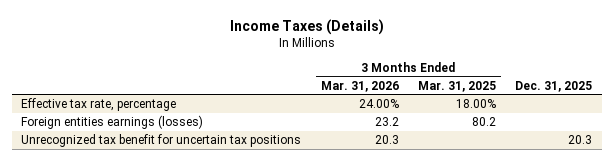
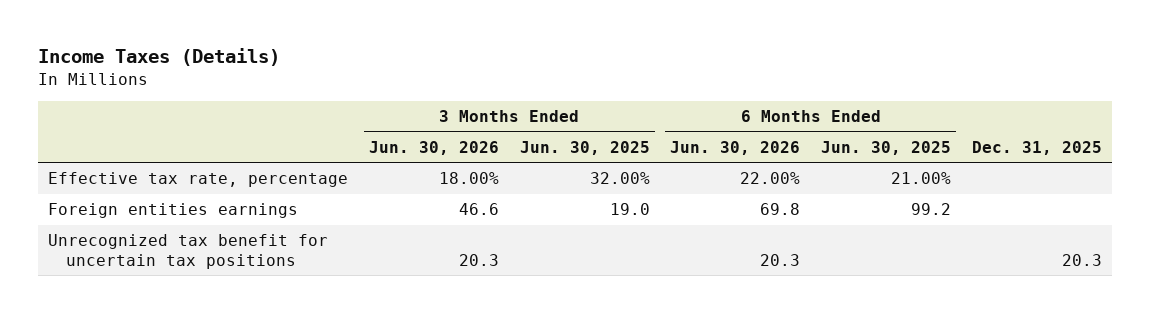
- | 3 Months Ended Mar. 31, 2026 | 3 Months Ended Mar. 31, 2025 | Dec. 31, 2025
+ | 3 Months Ended Jun. 30, 2026 | 3 Months Ended Jun. 30, 2025 | 6 Months Ended Jun. 30, 2026 | 6 Months Ended Jun. 30, 2025 | Dec. 31, 2025
- Foreign entities earnings (losses) | 23.2 | 80.2 |
+ Foreign entities earnings | 46.6 | 19.0 | 69.8 | 99.2 |

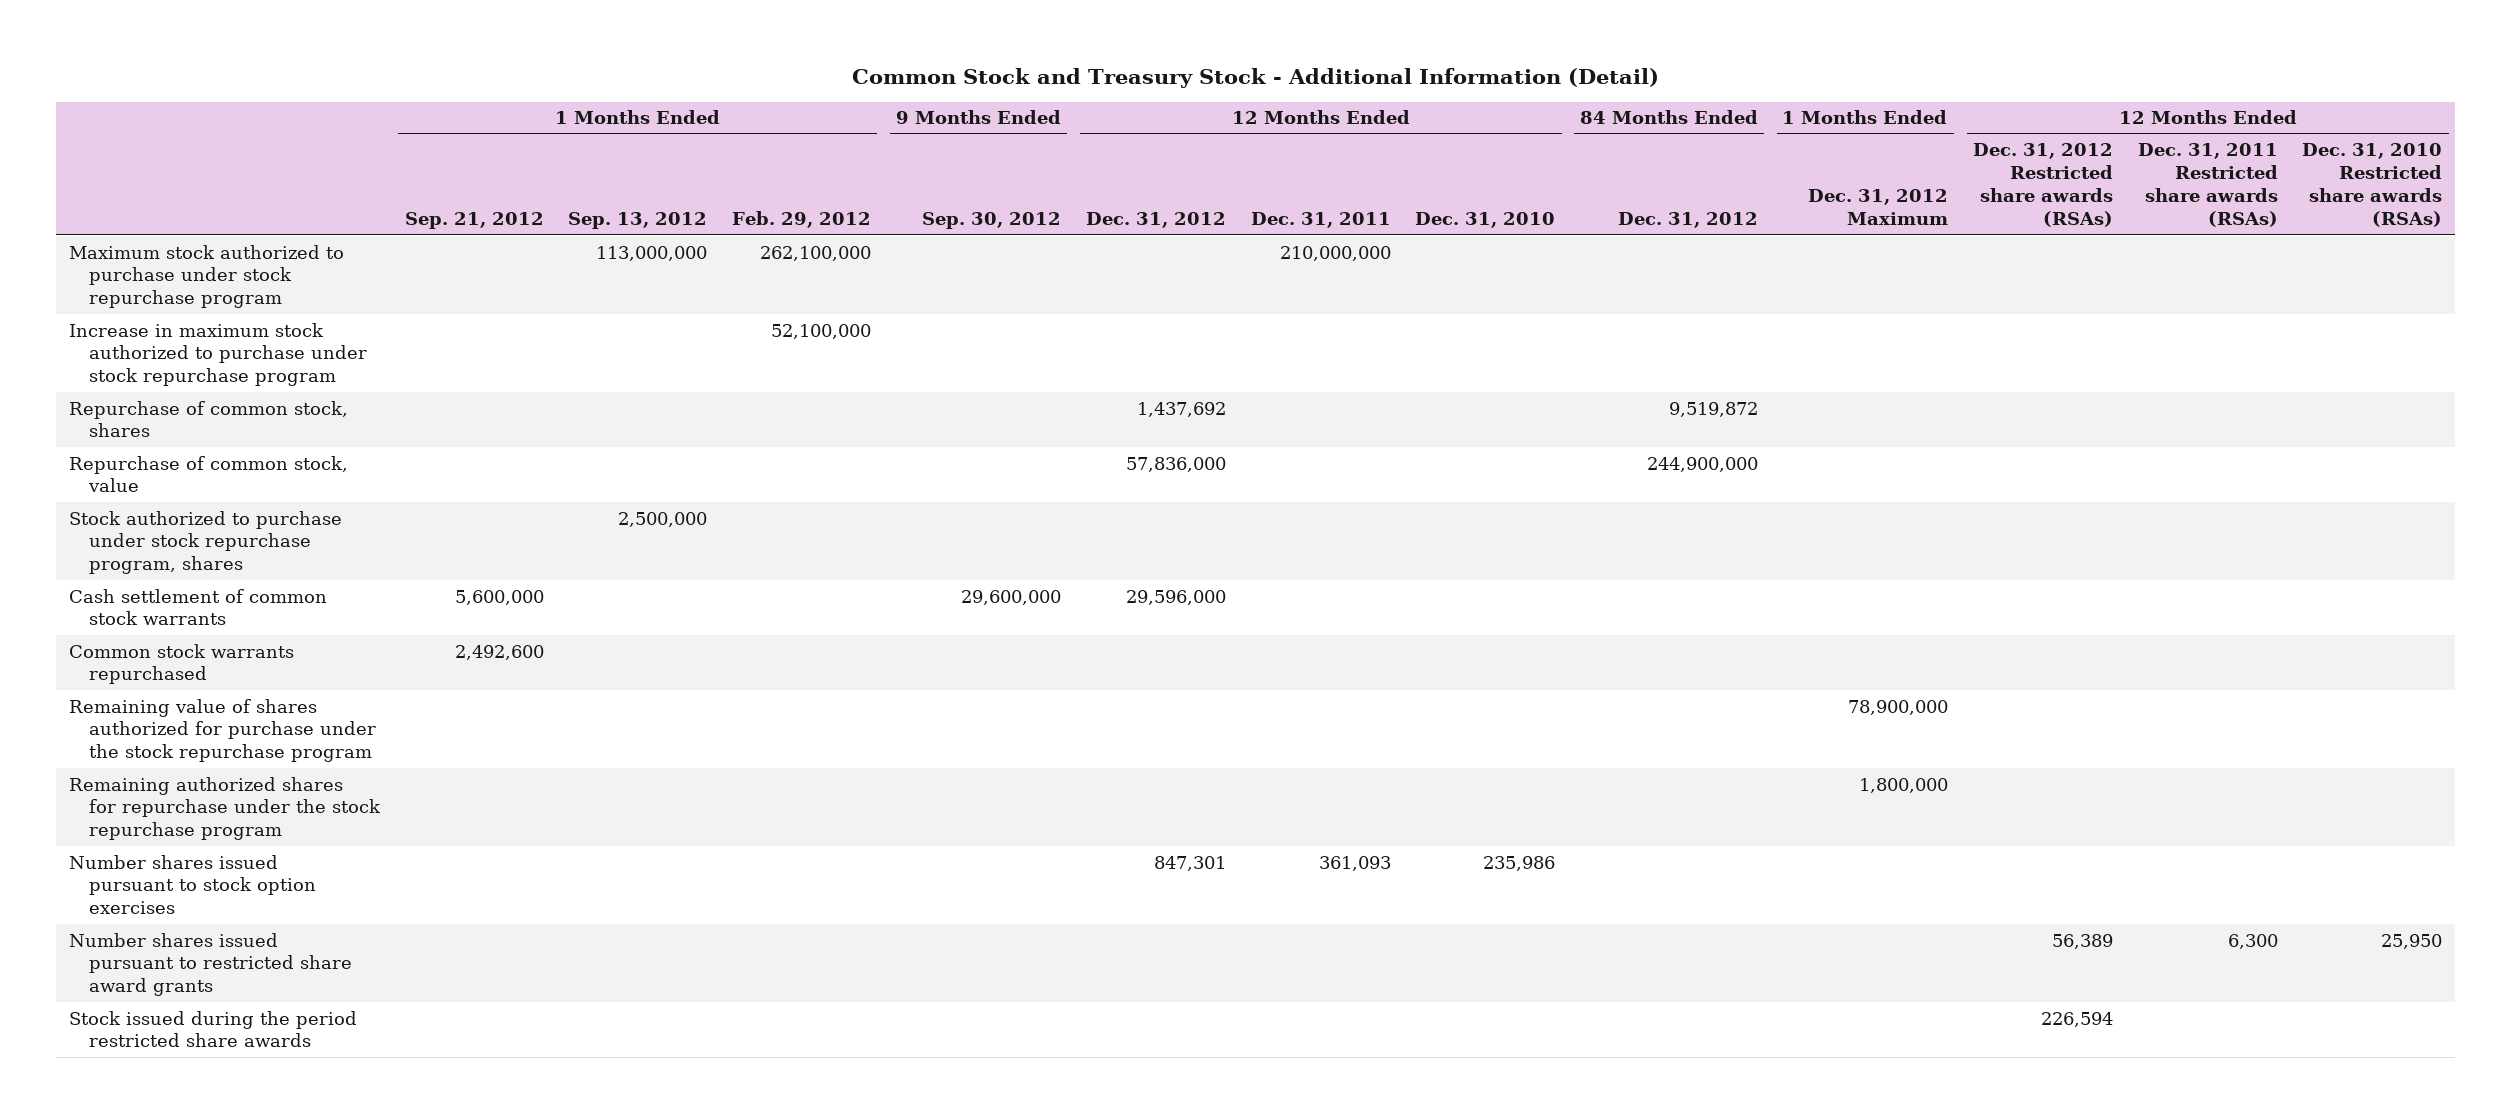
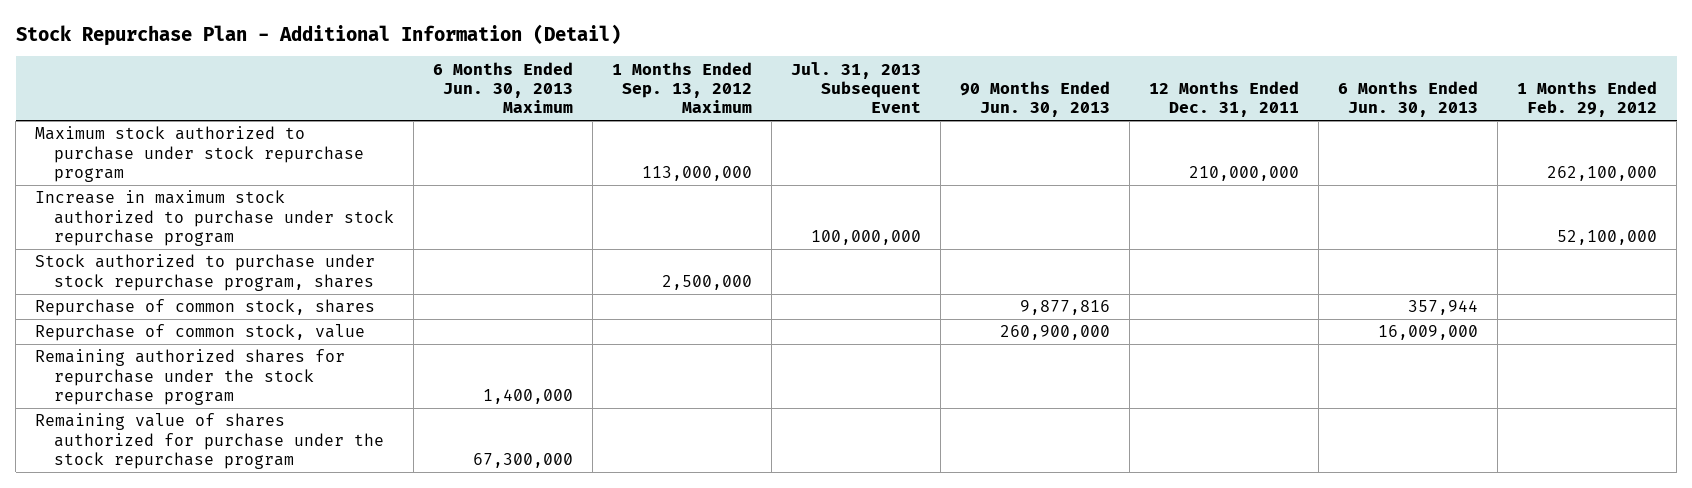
- Common Stock and Treasury Stock - Additional Information (Detail)
+ Stock Repurchase Plan - Additional Information (Detail)
- | 1 Months Ended Sep. 21, 2012 | 1 Months Ended Sep. 13, 2012 | 1 Months Ended Feb. 29, 2012 | 9 Months Ended Sep. 30, 2012 | 12 Months Ended Dec. 31, 2012 | 12 Months Ended Dec. 31, 2011 | 12 Months Ended Dec. 31, 2010 | 84 Months Ended Dec. 31, 2012 | 1 Months Ended Dec. 31, 2012 Maximum | 12 Months Ended Dec. 31, 2012 Restricted share awards (RSAs) | 12 Months Ended Dec. 31, 2011 Restricted share awards (RSAs) | 12 Months Ended Dec. 31, 2010 Restricted share awards (RSAs)
+ | 6 Months Ended Jun. 30, 2013 Maximum | 1 Months Ended Sep. 13, 2012 Maximum | Jul. 31, 2013 Subsequent Event | 90 Months Ended Jun. 30, 2013 | 12 Months Ended Dec. 31, 2011 | 6 Months Ended Jun. 30, 2013 | 1 Months Ended Feb. 29, 2012
moved up: Stock authorized to purchase under stock repurchase program, shares | | 2,500,000 | | | | |
- Cash settlement of common stock warrants | 5,600,000 | | | 29,600,000 | 29,596,000 | | | | | | |
- Common stock warrants repurchased | 2,492,600 | | | | | | | | | | |
- Number shares issued pursuant to stock option exercises | | | | | 847,301 | 361,093 | 235,986 | | | | |
- Number shares issued pursuant to restricted share award grants | | | | | | | | | | 56,389 | 6,300 | 25,950
- Stock issued during the period restricted share awards | | | | | | | | | | 226,594 | |
moved down: Remaining value of shares authorized for purchase under the stock repurchase program | 67,300,000 | | | | | |

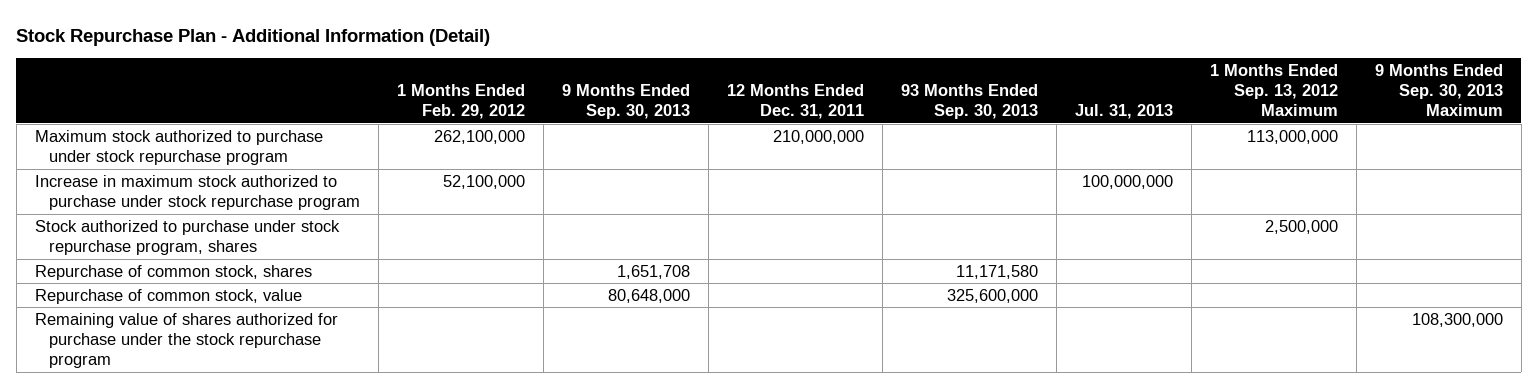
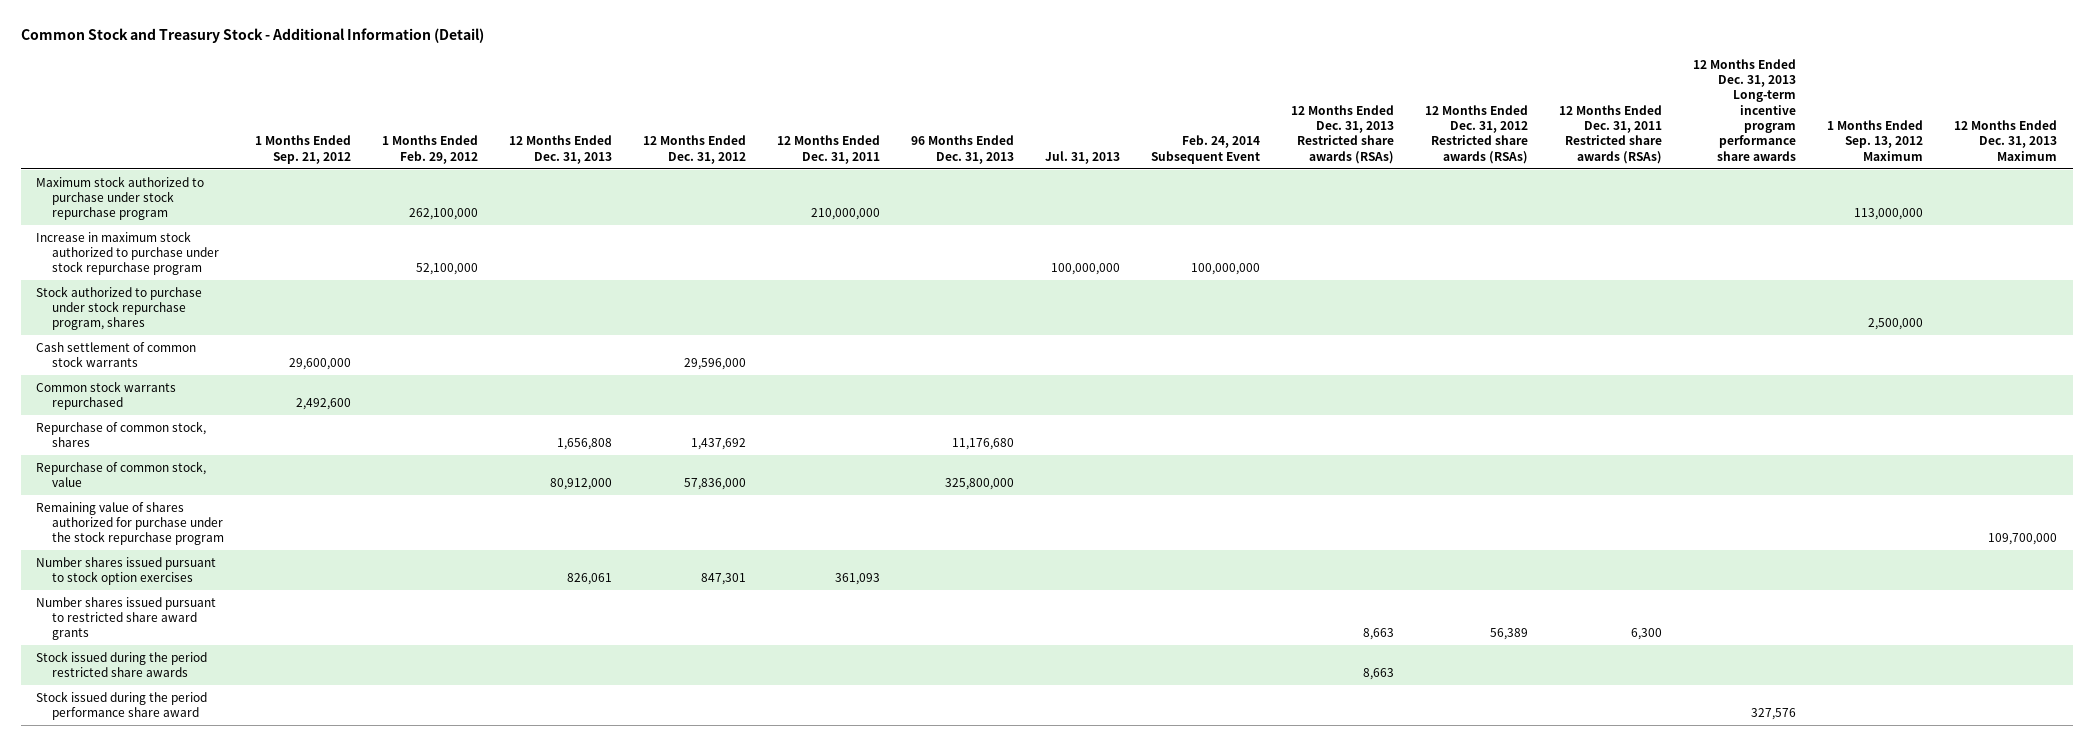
- Stock Repurchase Plan - Additional Information (Detail)
+ Common Stock and Treasury Stock - Additional Information (Detail)
- | 1 Months Ended Feb. 29, 2012 | 9 Months Ended Sep. 30, 2013 | 12 Months Ended Dec. 31, 2011 | 93 Months Ended Sep. 30, 2013 | Jul. 31, 2013 | 1 Months Ended Sep. 13, 2012 Maximum | 9 Months Ended Sep. 30, 2013 Maximum
+ | 1 Months Ended Sep. 21, 2012 | 1 Months Ended Feb. 29, 2012 | 12 Months Ended Dec. 31, 2013 | 12 Months Ended Dec. 31, 2012 | 12 Months Ended Dec. 31, 2011 | 96 Months Ended Dec. 31, 2013 | Jul. 31, 2013 | Feb. 24, 2014 Subsequent Event | 12 Months Ended Dec. 31, 2013 Restricted share awards (RSAs) | 12 Months Ended Dec. 31, 2012 Restricted share awards (RSAs) | 12 Months Ended Dec. 31, 2011 Restricted share awards (RSAs) | 12 Months Ended Dec. 31, 2013 Long-term incentive program performance share awards | 1 Months Ended Sep. 13, 2012 Maximum | 12 Months Ended Dec. 31, 2013 Maximum
+ Cash settlement of common stock warrants | 29,600,000 | | | 29,596,000 | | | | | | | | | |
+ Common stock warrants repurchased | 2,492,600 | | | | | | | | | | | | |
+ Number shares issued pursuant to stock option exercises | | | 826,061 | 847,301 | 361,093 | | | | | | | | |
+ Number shares issued pursuant to restricted share award grants | | | | | | | | | 8,663 | 56,389 | 6,300 | | |
+ Stock issued during the period restricted share awards | | | | | | | | | 8,663 | | | | |
+ Stock issued during the period performance share award | | | | | | | | | | | | 327,576 | |

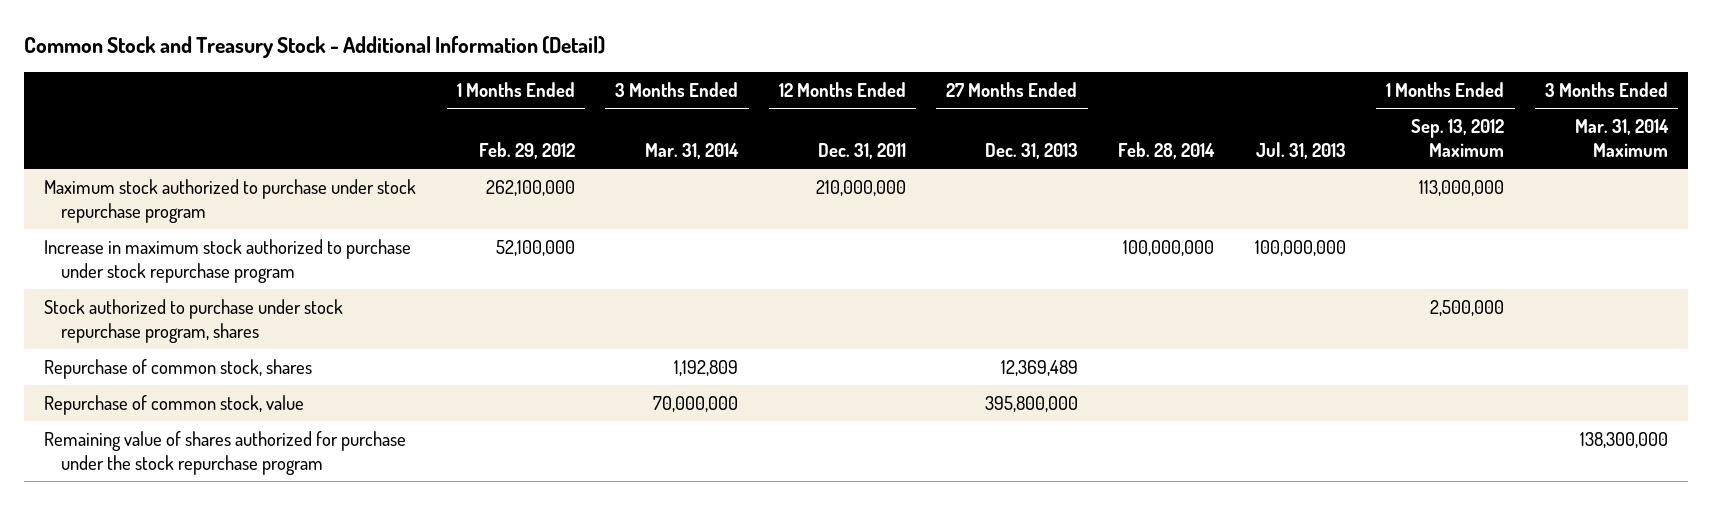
- | 1 Months Ended Sep. 21, 2012 | 1 Months Ended Feb. 29, 2012 | 12 Months Ended Dec. 31, 2013 | 12 Months Ended Dec. 31, 2012 | 12 Months Ended Dec. 31, 2011 | 96 Months Ended Dec. 31, 2013 | Jul. 31, 2013 | Feb. 24, 2014 Subsequent Event | 12 Months Ended Dec. 31, 2013 Restricted share awards (RSAs) | 12 Months Ended Dec. 31, 2012 Restricted share awards (RSAs) | 12 Months Ended Dec. 31, 2011 Restricted share awards (RSAs) | 12 Months Ended Dec. 31, 2013 Long-term incentive program performance share awards | 1 Months Ended Sep. 13, 2012 Maximum | 12 Months Ended Dec. 31, 2013 Maximum
+ | 1 Months Ended Feb. 29, 2012 | 3 Months Ended Mar. 31, 2014 | 12 Months Ended Dec. 31, 2011 | 27 Months Ended Dec. 31, 2013 | Feb. 28, 2014 | Jul. 31, 2013 | 1 Months Ended Sep. 13, 2012 Maximum | 3 Months Ended Mar. 31, 2014 Maximum
- Cash settlement of common stock warrants | 29,600,000 | | | 29,596,000 | | | | | | | | | |
- Common stock warrants repurchased | 2,492,600 | | | | | | | | | | | | |
- Number shares issued pursuant to stock option exercises | | | 826,061 | 847,301 | 361,093 | | | | | | | | |
- Number shares issued pursuant to restricted share award grants | | | | | | | | | 8,663 | 56,389 | 6,300 | | |
- Stock issued during the period restricted share awards | | | | | | | | | 8,663 | | | | |
- Stock issued during the period performance share award | | | | | | | | | | | | 327,576 | |

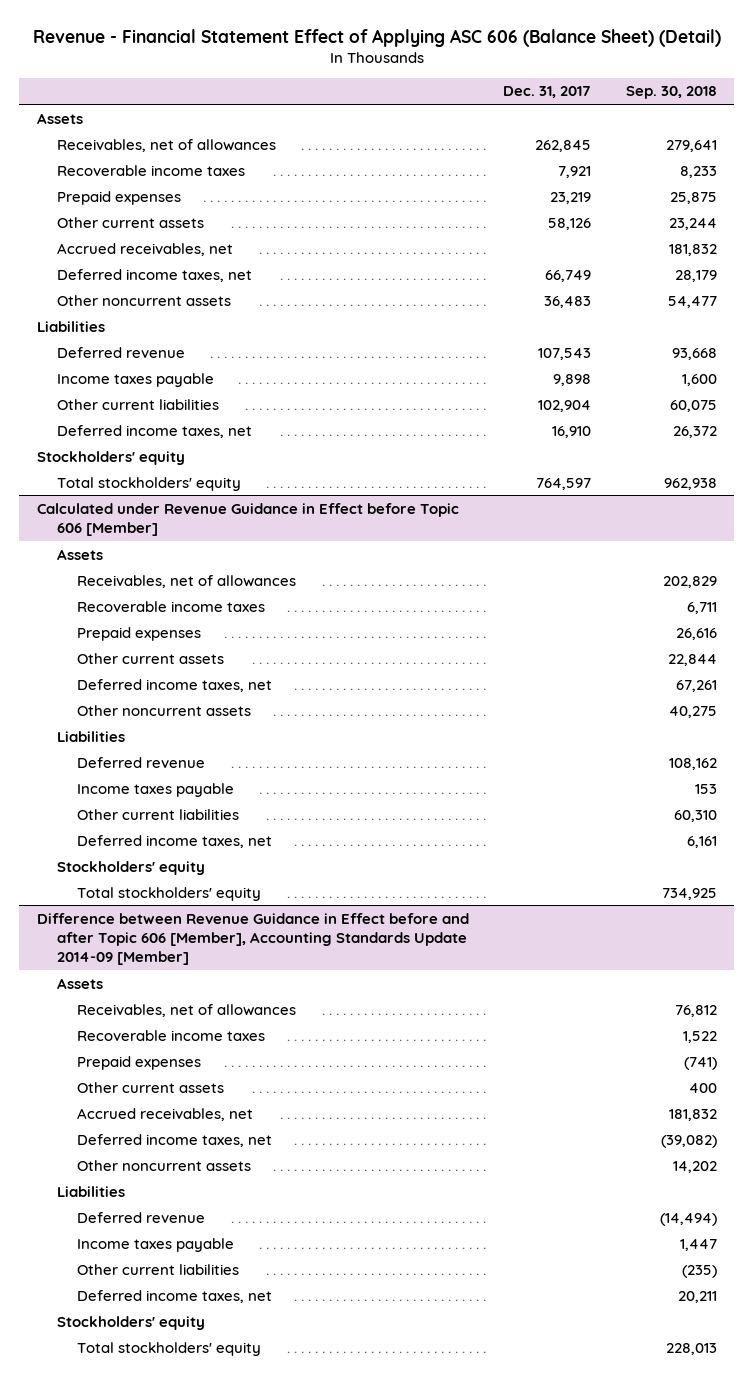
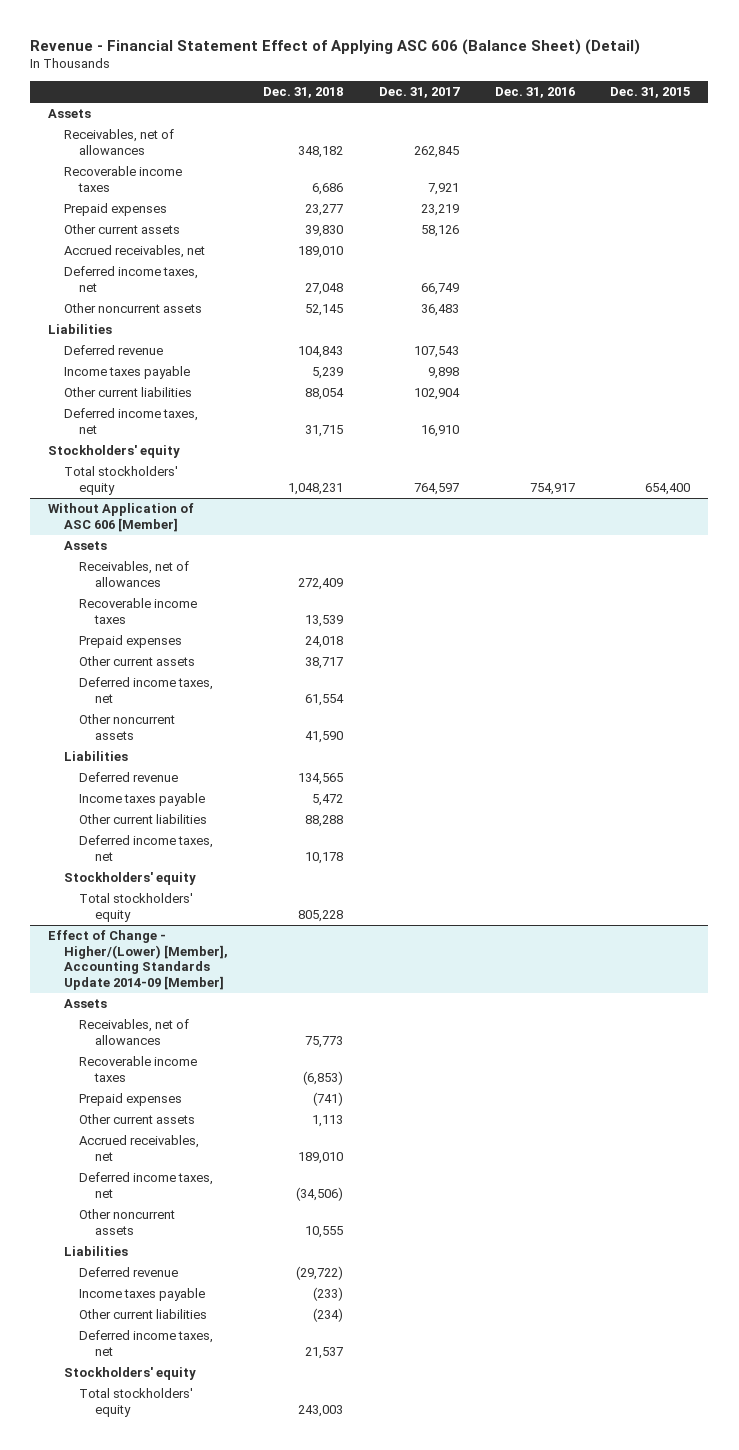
- | Dec. 31, 2017 | Sep. 30, 2018
+ | Dec. 31, 2018 | Dec. 31, 2017 | Dec. 31, 2016 | Dec. 31, 2015
- Calculated under Revenue Guidance in Effect before Topic 606 [Member]
+ Without Application of ASC 606 [Member]
- Difference between Revenue Guidance in Effect before and after Topic 606 [Member], Accounting Standards Update 2014-09 [Member]
- Assets
- Receivables, net of allowances | | 76,812
- Recoverable income taxes | | 1,522
- Prepaid expenses | | (741)
- Other current assets | | 400
- Accrued receivables, net | | 181,832
- Deferred income taxes, net | | (39,082)
- Other noncurrent assets | | 14,202
- Liabilities
- Deferred revenue | | (14,494)
- Income taxes payable | | 1,447
- Other current liabilities | | (235)
- Deferred income taxes, net | | 20,211
- Stockholders' equity
- Total stockholders' equity | | 228,013
+ Effect of Change - Higher/(Lower) [Member], Accounting Standards Update 2014-09 [Member]
+ Assets
+ Receivables, net of allowances | 75,773 | | |
+ Recoverable income taxes | (6,853) | | |
+ Prepaid expenses | (741) | | |
+ Other current assets | 1,113 | | |
+ Accrued receivables, net | 189,010 | | |
+ Deferred income taxes, net | (34,506) | | |
+ Other noncurrent assets | 10,555 | | |
+ Liabilities
+ Deferred revenue | (29,722) | | |
+ Income taxes payable | (233) | | |
+ Other current liabilities | (234) | | |
+ Deferred income taxes, net | 21,537 | | |
+ Stockholders' equity
+ Total stockholders' equity | 243,003 | | |

